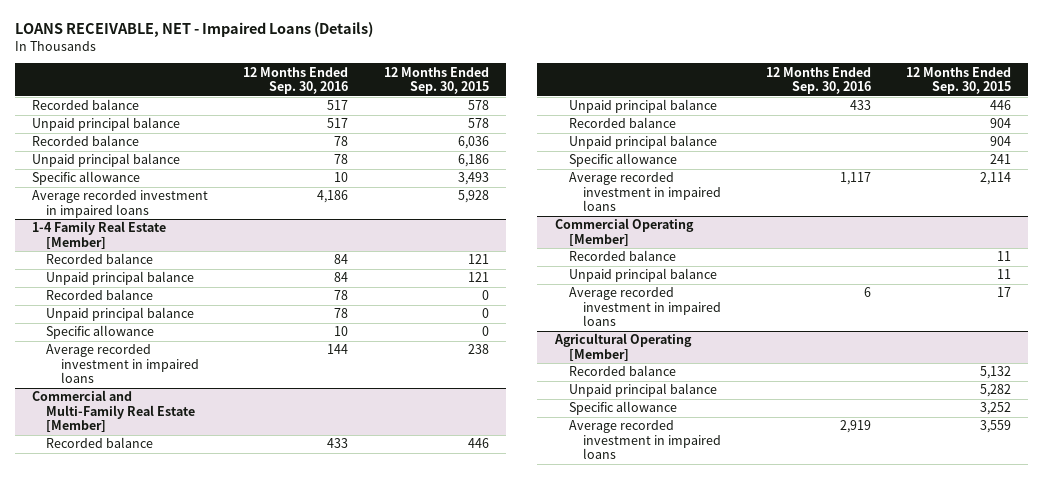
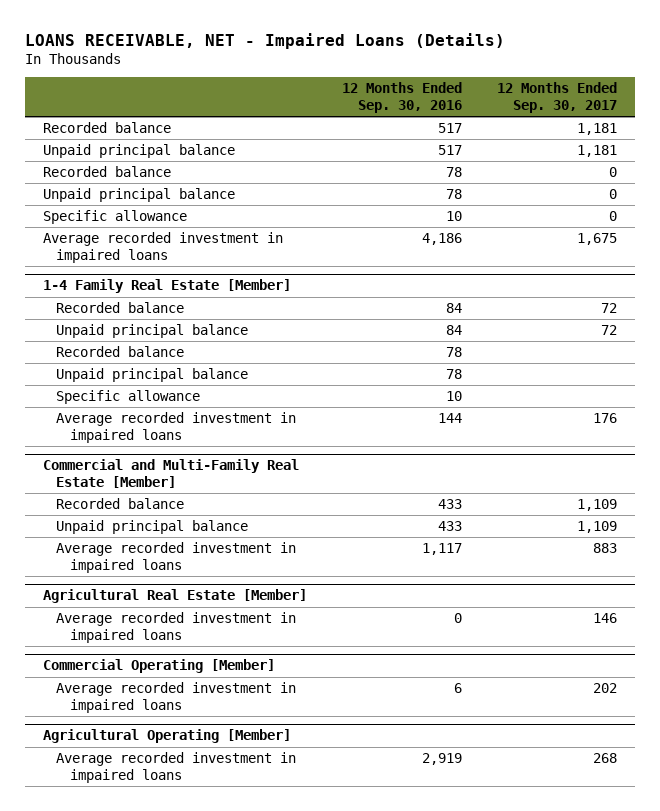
- | 12 Months Ended Sep. 30, 2016 | 12 Months Ended Sep. 30, 2015
+ | 12 Months Ended Sep. 30, 2016 | 12 Months Ended Sep. 30, 2017
@ Commercial and Multi-Family Real Estate [Member]
- Recorded balance | | 904
- Unpaid principal balance | | 904
- Specific allowance | | 241
+ Agricultural Real Estate [Member]
+ Average recorded investment in impaired loans | 0 | 146
@ Commercial Operating [Member]
- Recorded balance | | 11
- Unpaid principal balance | | 11
@ Agricultural Operating [Member]
- Recorded balance | | 5,132
- Unpaid principal balance | | 5,282
- Specific allowance | | 3,252

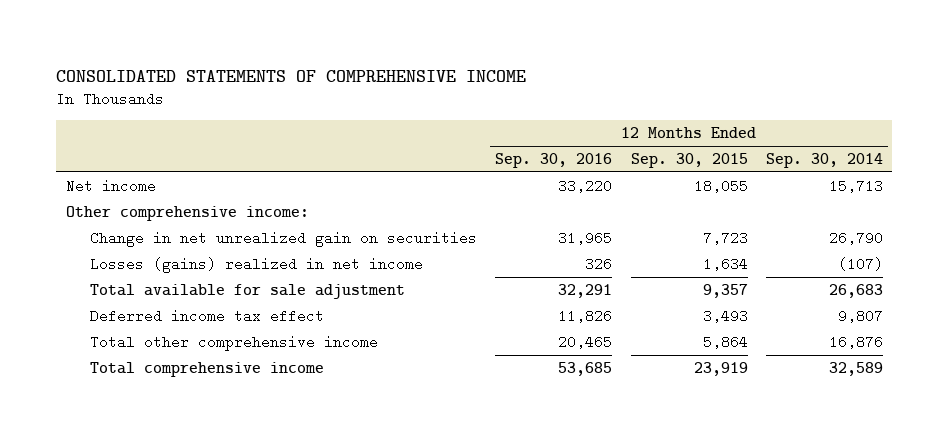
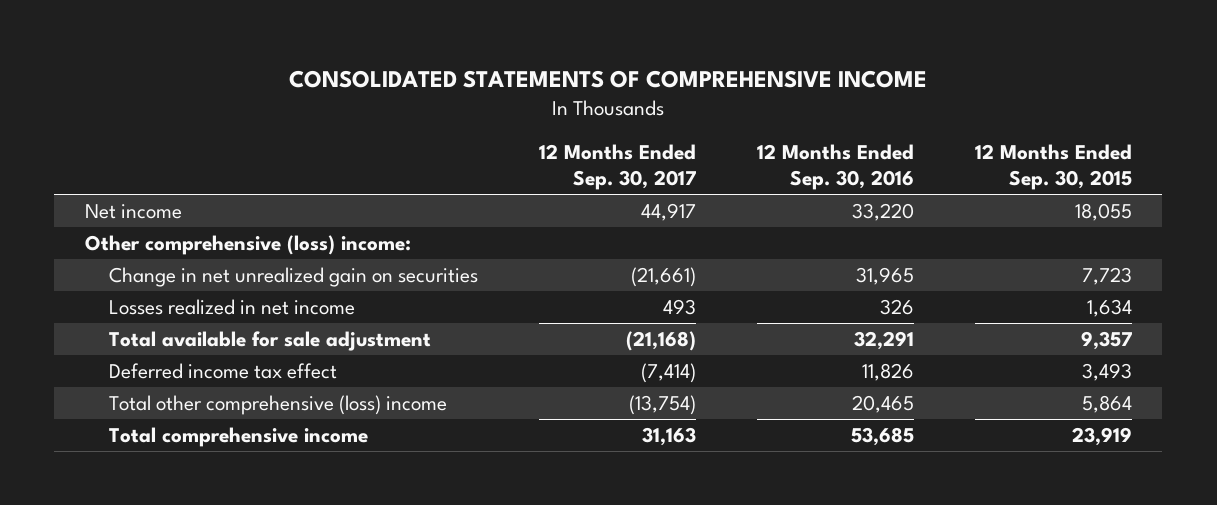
- | 12 Months Ended Sep. 30, 2016 | 12 Months Ended Sep. 30, 2015 | 12 Months Ended Sep. 30, 2014
+ | 12 Months Ended Sep. 30, 2017 | 12 Months Ended Sep. 30, 2016 | 12 Months Ended Sep. 30, 2015
- Other comprehensive income:
+ Other comprehensive (loss) income:
- Losses (gains) realized in net income | 326 | 1,634 | (107)
+ Losses realized in net income | 493 | 326 | 1,634
- Total other comprehensive income | 20,465 | 5,864 | 16,876
+ Total other comprehensive (loss) income | (13,754) | 20,465 | 5,864

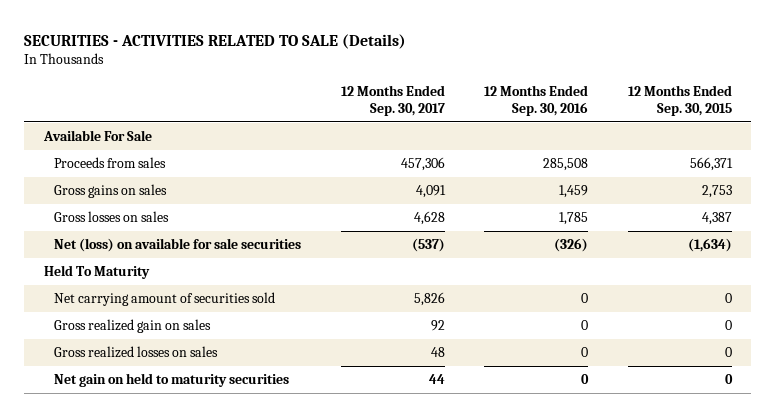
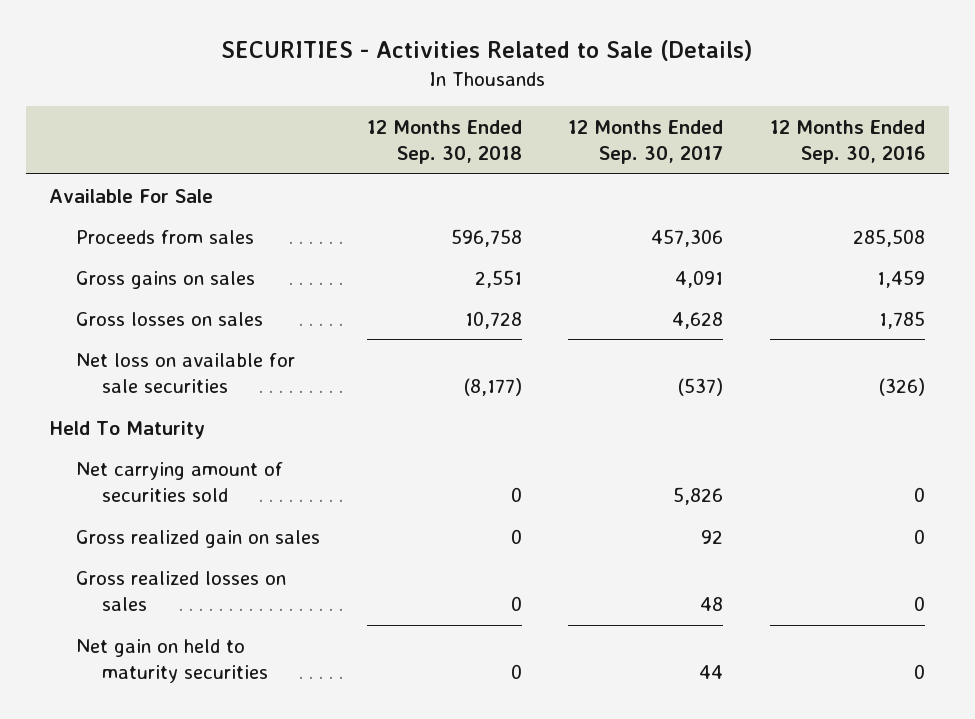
- SECURITIES - ACTIVITIES RELATED TO SALE (Details)
+ SECURITIES - Activities Related to Sale (Details)
- | 12 Months Ended Sep. 30, 2017 | 12 Months Ended Sep. 30, 2016 | 12 Months Ended Sep. 30, 2015
+ | 12 Months Ended Sep. 30, 2018 | 12 Months Ended Sep. 30, 2017 | 12 Months Ended Sep. 30, 2016
- Net (loss) on available for sale securities | (537) | (326) | (1,634)
+ Net loss on available for sale securities | (8,177) | (537) | (326)

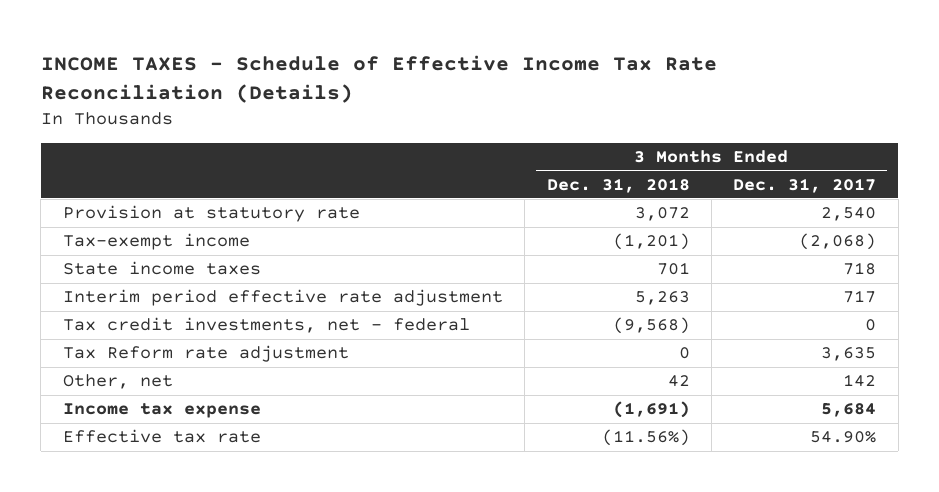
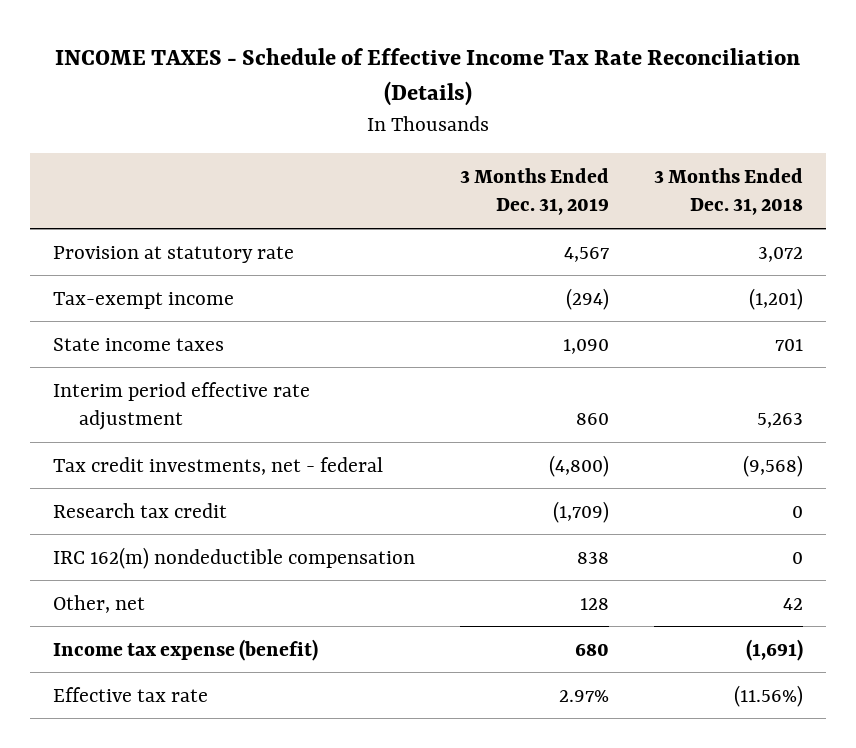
- | 3 Months Ended Dec. 31, 2018 | 3 Months Ended Dec. 31, 2017
+ | 3 Months Ended Dec. 31, 2019 | 3 Months Ended Dec. 31, 2018
- Tax Reform rate adjustment | 0 | 3,635
+ Research tax credit | (1,709) | 0
+ IRC 162(m) nondeductible compensation | 838 | 0
- Income tax expense | (1,691) | 5,684
+ Income tax expense (benefit) | 680 | (1,691)

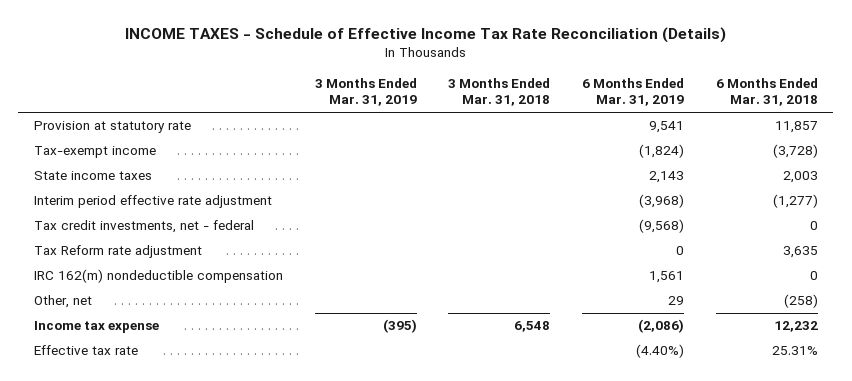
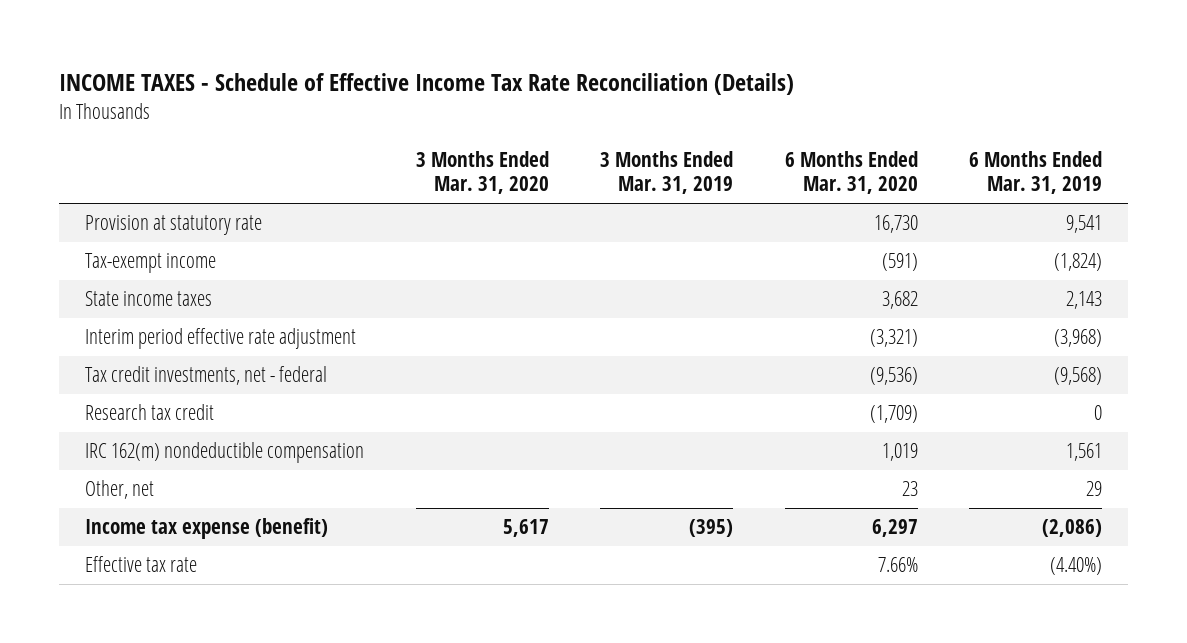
- | 3 Months Ended Mar. 31, 2019 | 3 Months Ended Mar. 31, 2018 | 6 Months Ended Mar. 31, 2019 | 6 Months Ended Mar. 31, 2018
+ | 3 Months Ended Mar. 31, 2020 | 3 Months Ended Mar. 31, 2019 | 6 Months Ended Mar. 31, 2020 | 6 Months Ended Mar. 31, 2019
- Tax Reform rate adjustment | | | 0 | 3,635
+ Research tax credit | | | (1,709) | 0
- Income tax expense | (395) | 6,548 | (2,086) | 12,232
+ Income tax expense (benefit) | 5,617 | (395) | 6,297 | (2,086)

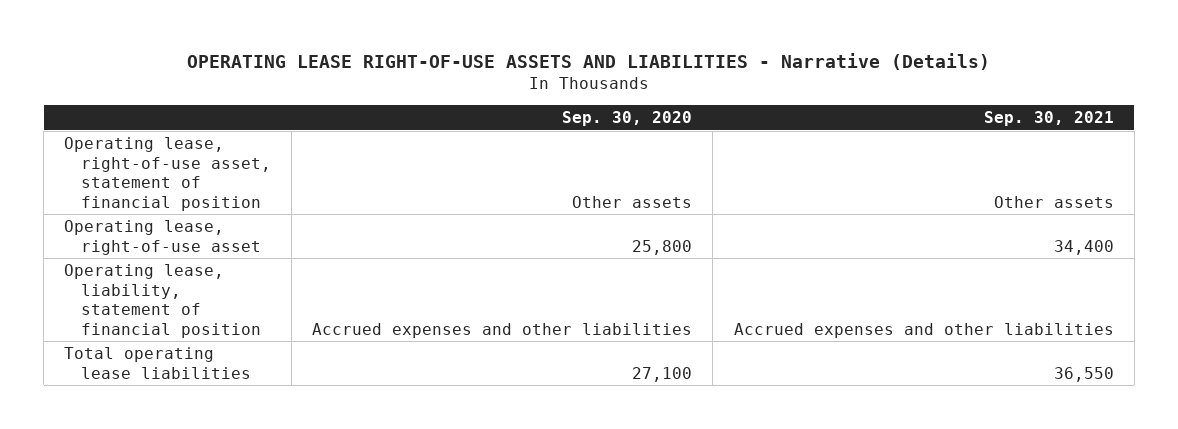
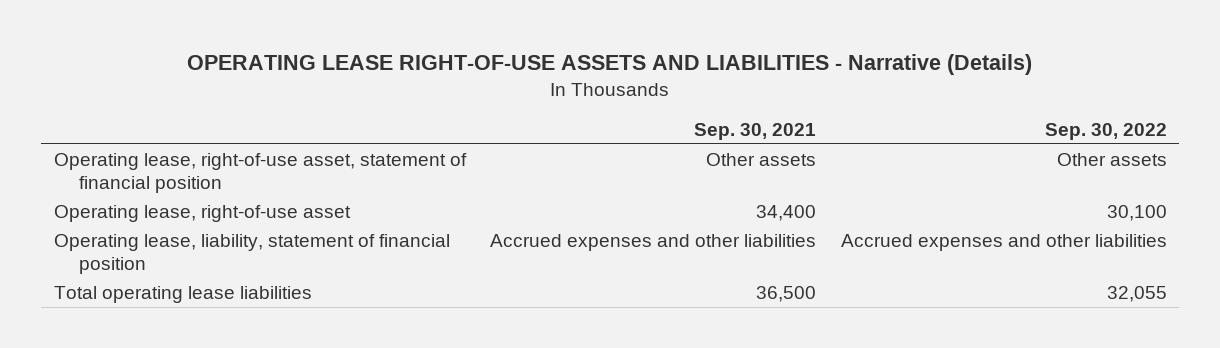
- | Sep. 30, 2020 | Sep. 30, 2021
+ | Sep. 30, 2021 | Sep. 30, 2022
- Total operating lease liabilities | 27,100 | 36,550
+ Total operating lease liabilities | 36,500 | 32,055

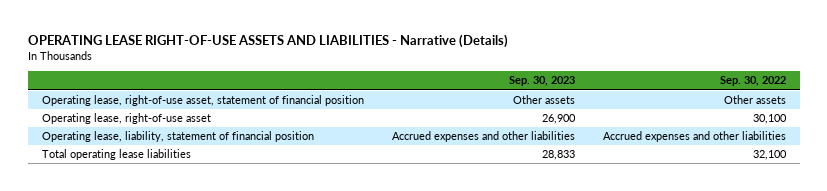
- | Sep. 30, 2021 | Sep. 30, 2022
+ | Sep. 30, 2023 | Sep. 30, 2022
- Total operating lease liabilities | 36,500 | 32,055
+ Total operating lease liabilities | 28,833 | 32,100

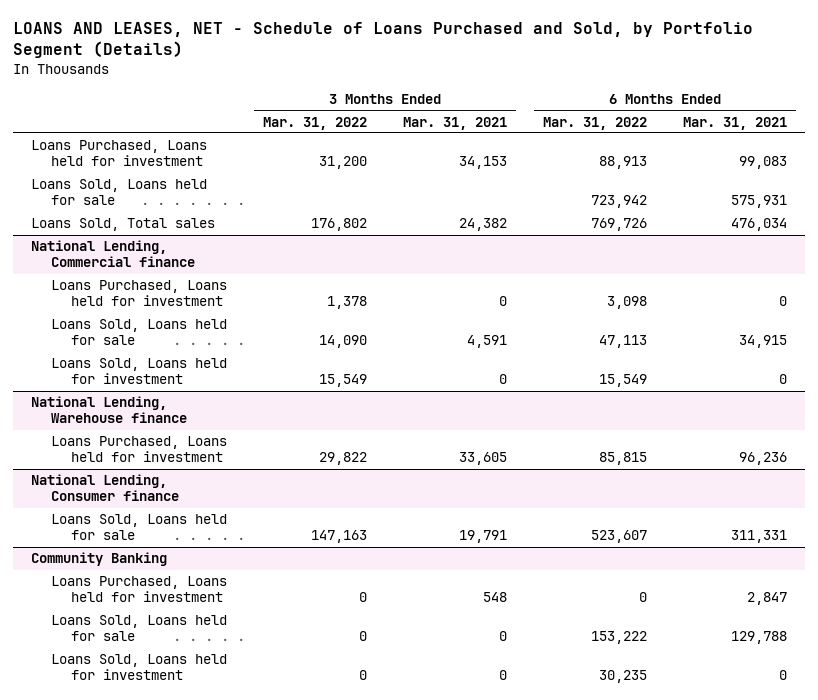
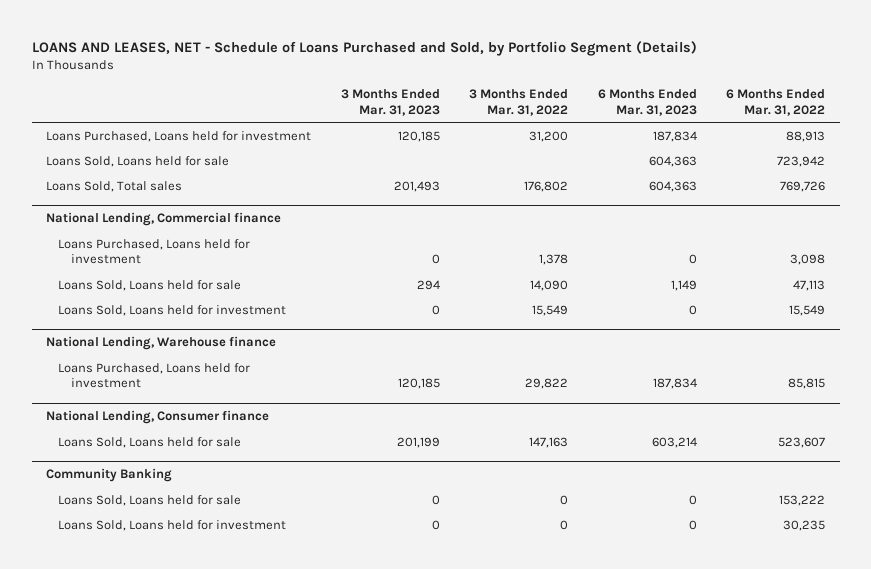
- | 3 Months Ended Mar. 31, 2022 | 3 Months Ended Mar. 31, 2021 | 6 Months Ended Mar. 31, 2022 | 6 Months Ended Mar. 31, 2021
+ | 3 Months Ended Mar. 31, 2023 | 3 Months Ended Mar. 31, 2022 | 6 Months Ended Mar. 31, 2023 | 6 Months Ended Mar. 31, 2022
@ Community Banking
- Loans Purchased, Loans held for investment | 0 | 548 | 0 | 2,847

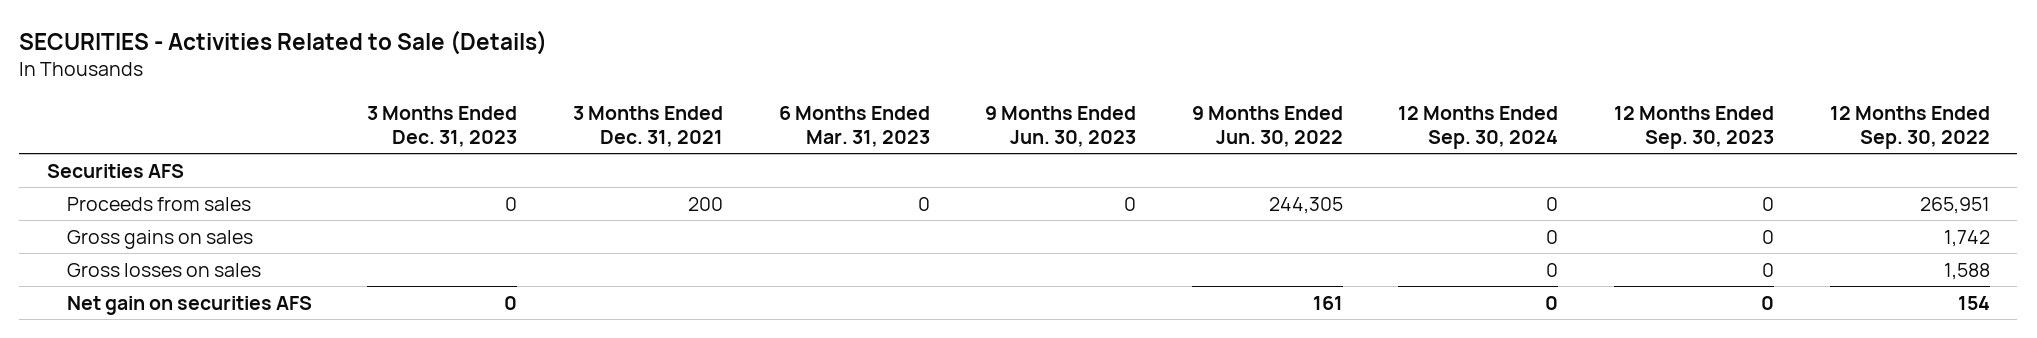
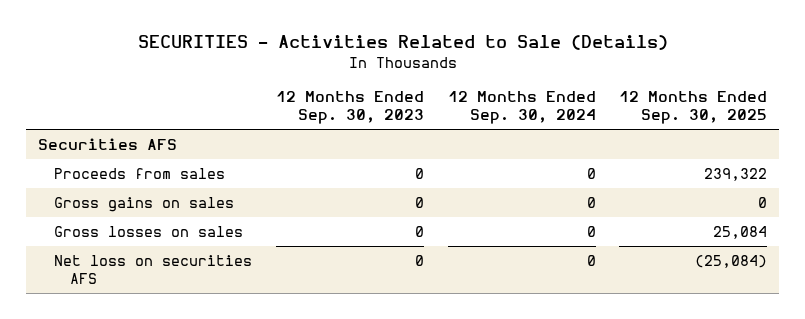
- | 3 Months Ended Dec. 31, 2023 | 3 Months Ended Dec. 31, 2021 | 6 Months Ended Mar. 31, 2023 | 9 Months Ended Jun. 30, 2023 | 9 Months Ended Jun. 30, 2022 | 12 Months Ended Sep. 30, 2024 | 12 Months Ended Sep. 30, 2023 | 12 Months Ended Sep. 30, 2022
+ | 12 Months Ended Sep. 30, 2023 | 12 Months Ended Sep. 30, 2024 | 12 Months Ended Sep. 30, 2025
- Net gain on securities AFS | 0 | | | | 161 | 0 | 0 | 154
+ Net loss on securities AFS | 0 | 0 | (25,084)

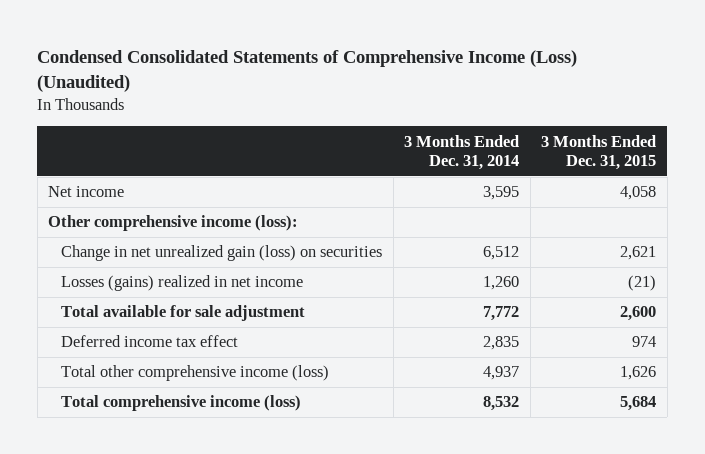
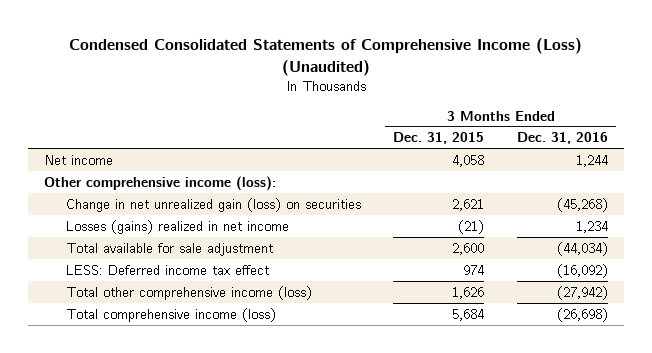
- | 3 Months Ended Dec. 31, 2014 | 3 Months Ended Dec. 31, 2015
+ | 3 Months Ended Dec. 31, 2015 | 3 Months Ended Dec. 31, 2016
- Deferred income tax effect | 2,835 | 974
+ LESS: Deferred income tax effect | 974 | (16,092)

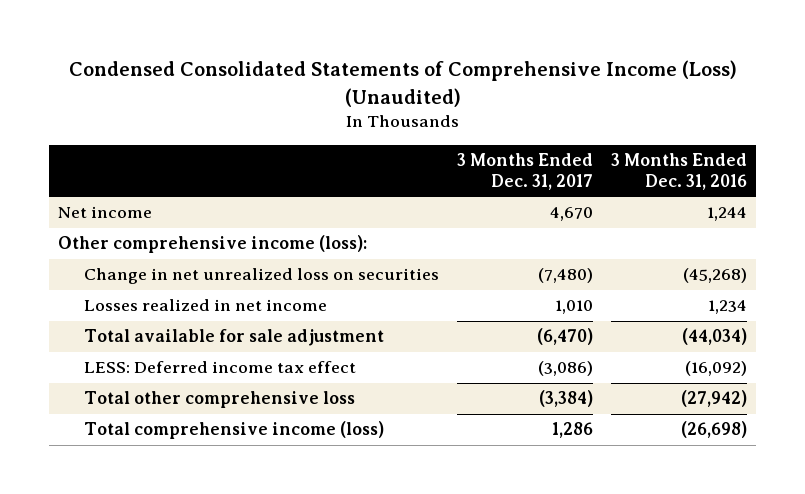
- | 3 Months Ended Dec. 31, 2015 | 3 Months Ended Dec. 31, 2016
+ | 3 Months Ended Dec. 31, 2017 | 3 Months Ended Dec. 31, 2016
- Change in net unrealized gain (loss) on securities | 2,621 | (45,268)
- Losses (gains) realized in net income | (21) | 1,234
+ Change in net unrealized loss on securities | (7,480) | (45,268)
+ Losses realized in net income | 1,010 | 1,234
- Total other comprehensive income (loss) | 1,626 | (27,942)
+ Total other comprehensive loss | (3,384) | (27,942)

